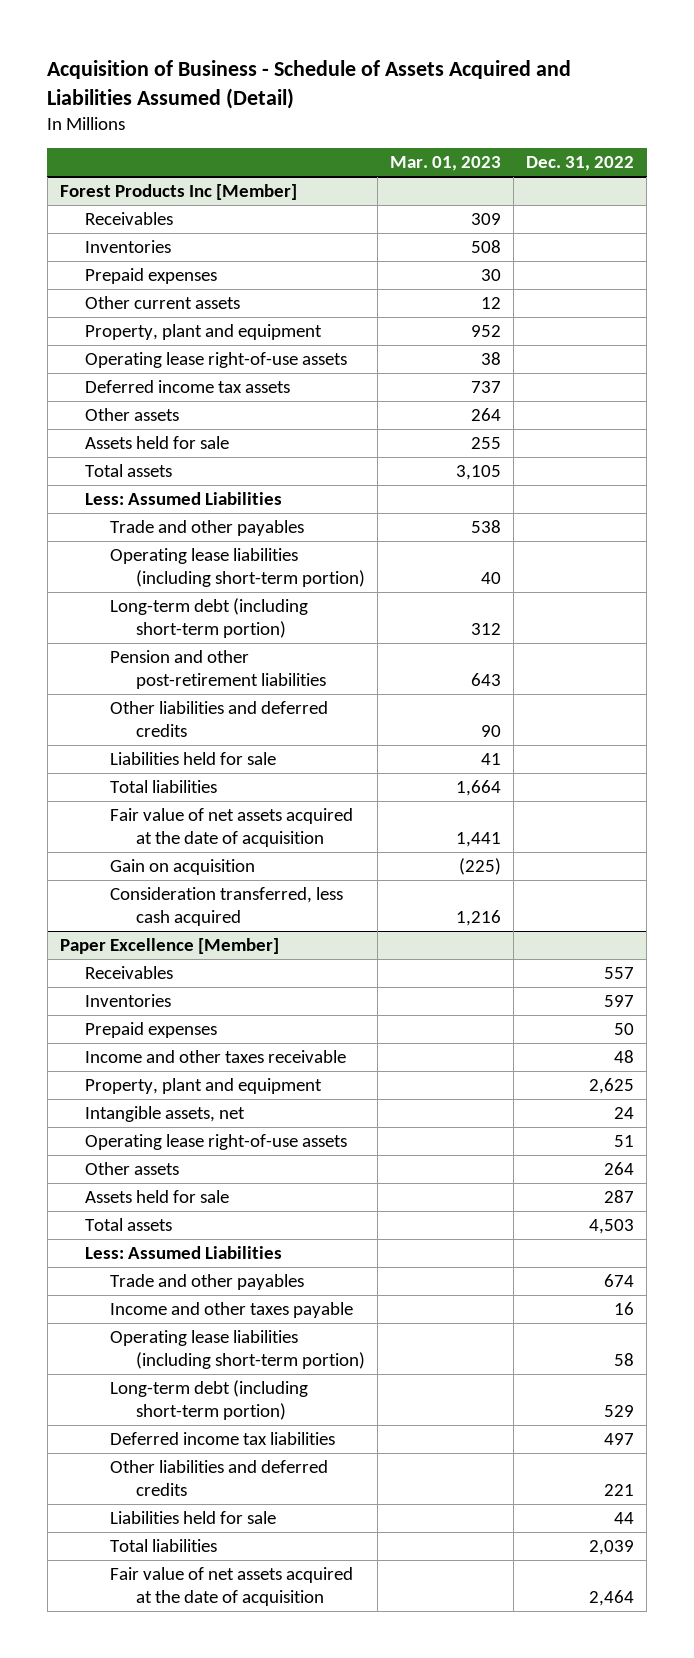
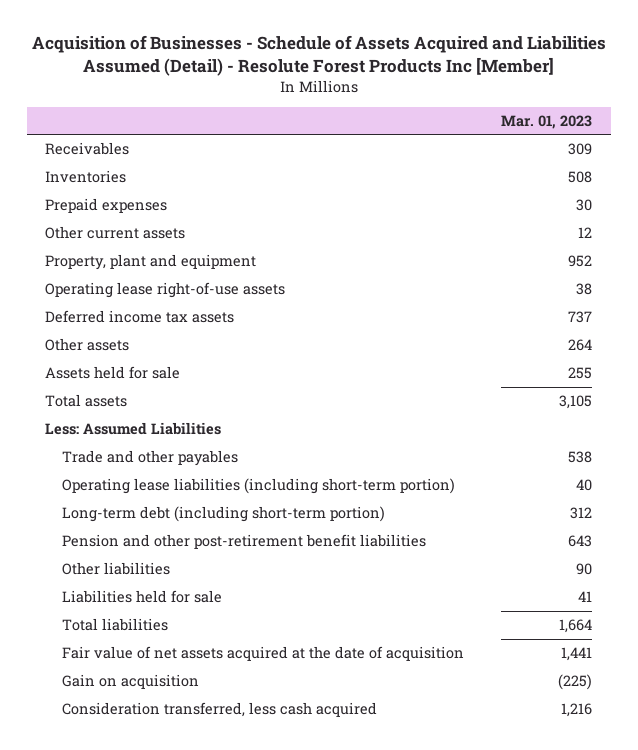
- Acquisition of Business - Schedule of Assets Acquired and Liabilities Assumed (Detail)
+ Acquisition of Businesses - Schedule of Assets Acquired and Liabilities Assumed (Detail) - Resolute Forest Products Inc [Member]
- | Mar. 01, 2023 | Dec. 31, 2022
+ | Mar. 01, 2023
- Forest Products Inc [Member]
- Pension and other post-retirement liabilities | 643 |
- Other liabilities and deferred credits | 90 |
+ Pension and other post-retirement benefit liabilities | 643
+ Other liabilities | 90
- Paper Excellence [Member]
- Receivables | | 557
- Inventories | | 597
- Prepaid expenses | | 50
- Income and other taxes receivable | | 48
- Property, plant and equipment | | 2,625
- Intangible assets, net | | 24
- Operating lease right-of-use assets | | 51
- Other assets | | 264
- Assets held for sale | | 287
- Total assets | | 4,503
- Less: Assumed Liabilities
- Trade and other payables | | 674
- Income and other taxes payable | | 16
- Operating lease liabilities (including short-term portion) | | 58
- Long-term debt (including short-term portion) | | 529
- Deferred income tax liabilities | | 497
- Other liabilities and deferred credits | | 221
- Liabilities held for sale | | 44
- Total liabilities | | 2,039
- Fair value of net assets acquired at the date of acquisition | | 2,464

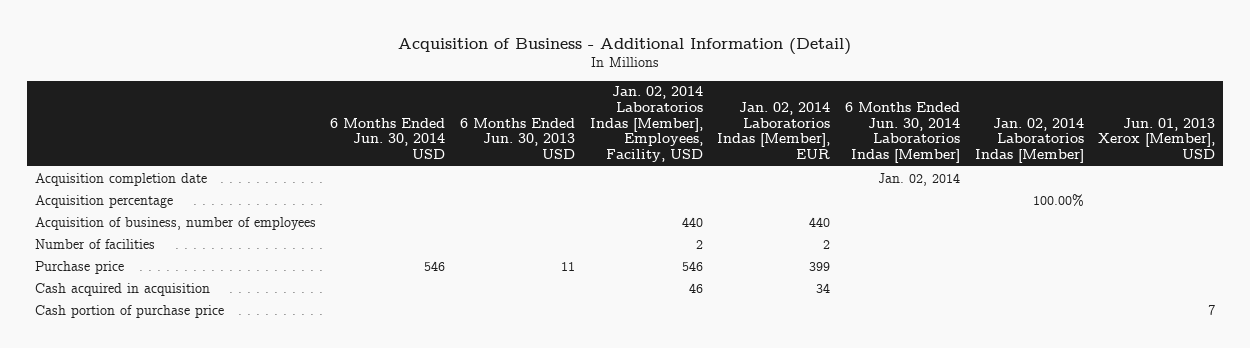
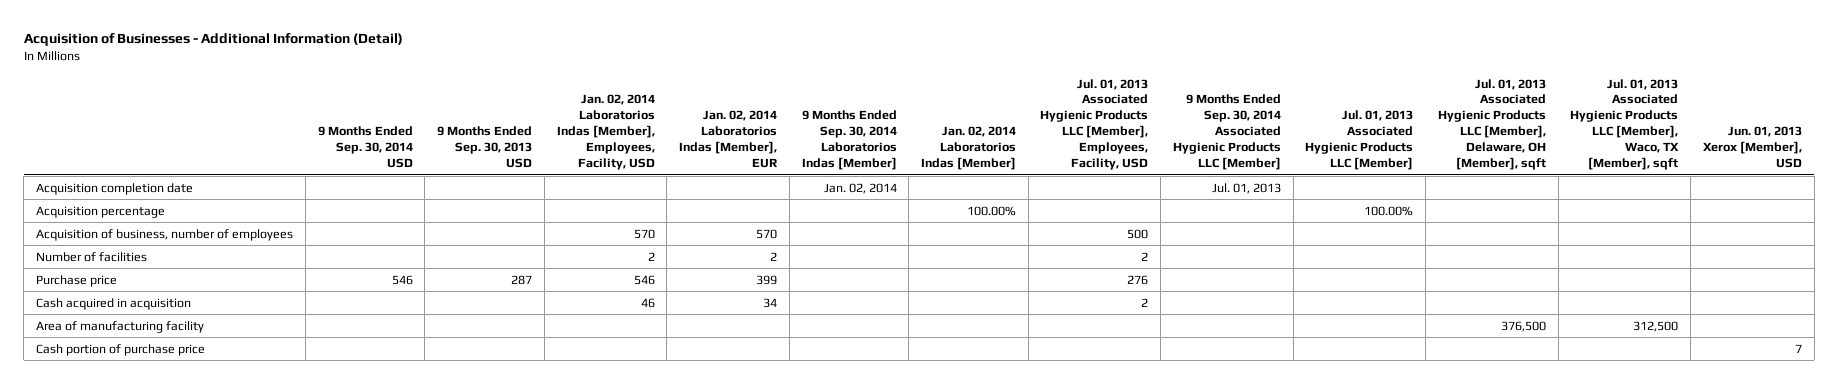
- Acquisition of Business - Additional Information (Detail)
+ Acquisition of Businesses - Additional Information (Detail)
- | 6 Months Ended Jun. 30, 2014 USD | 6 Months Ended Jun. 30, 2013 USD | Jan. 02, 2014 Laboratorios Indas [Member], Employees, Facility, USD | Jan. 02, 2014 Laboratorios Indas [Member], EUR | 6 Months Ended Jun. 30, 2014 Laboratorios Indas [Member] | Jan. 02, 2014 Laboratorios Indas [Member] | Jun. 01, 2013 Xerox [Member], USD
+ | 9 Months Ended Sep. 30, 2014 USD | 9 Months Ended Sep. 30, 2013 USD | Jan. 02, 2014 Laboratorios Indas [Member], Employees, Facility, USD | Jan. 02, 2014 Laboratorios Indas [Member], EUR | 9 Months Ended Sep. 30, 2014 Laboratorios Indas [Member] | Jan. 02, 2014 Laboratorios Indas [Member] | Jul. 01, 2013 Associated Hygienic Products LLC [Member], Employees, Facility, USD | 9 Months Ended Sep. 30, 2014 Associated Hygienic Products LLC [Member] | Jul. 01, 2013 Associated Hygienic Products LLC [Member] | Jul. 01, 2013 Associated Hygienic Products LLC [Member], Delaware, OH [Member], sqft | Jul. 01, 2013 Associated Hygienic Products LLC [Member], Waco, TX [Member], sqft | Jun. 01, 2013 Xerox [Member], USD
- Acquisition of business, number of employees | | | 440 | 440 | | |
+ Acquisition of business, number of employees | | | 570 | 570 | | | 500 | | | | |
+ Area of manufacturing facility | | | | | | | | | | 376,500 | 312,500 |

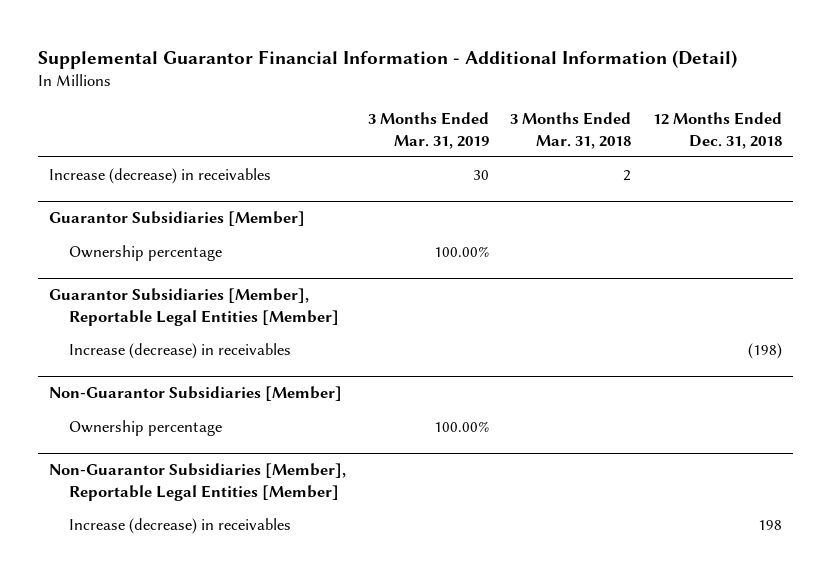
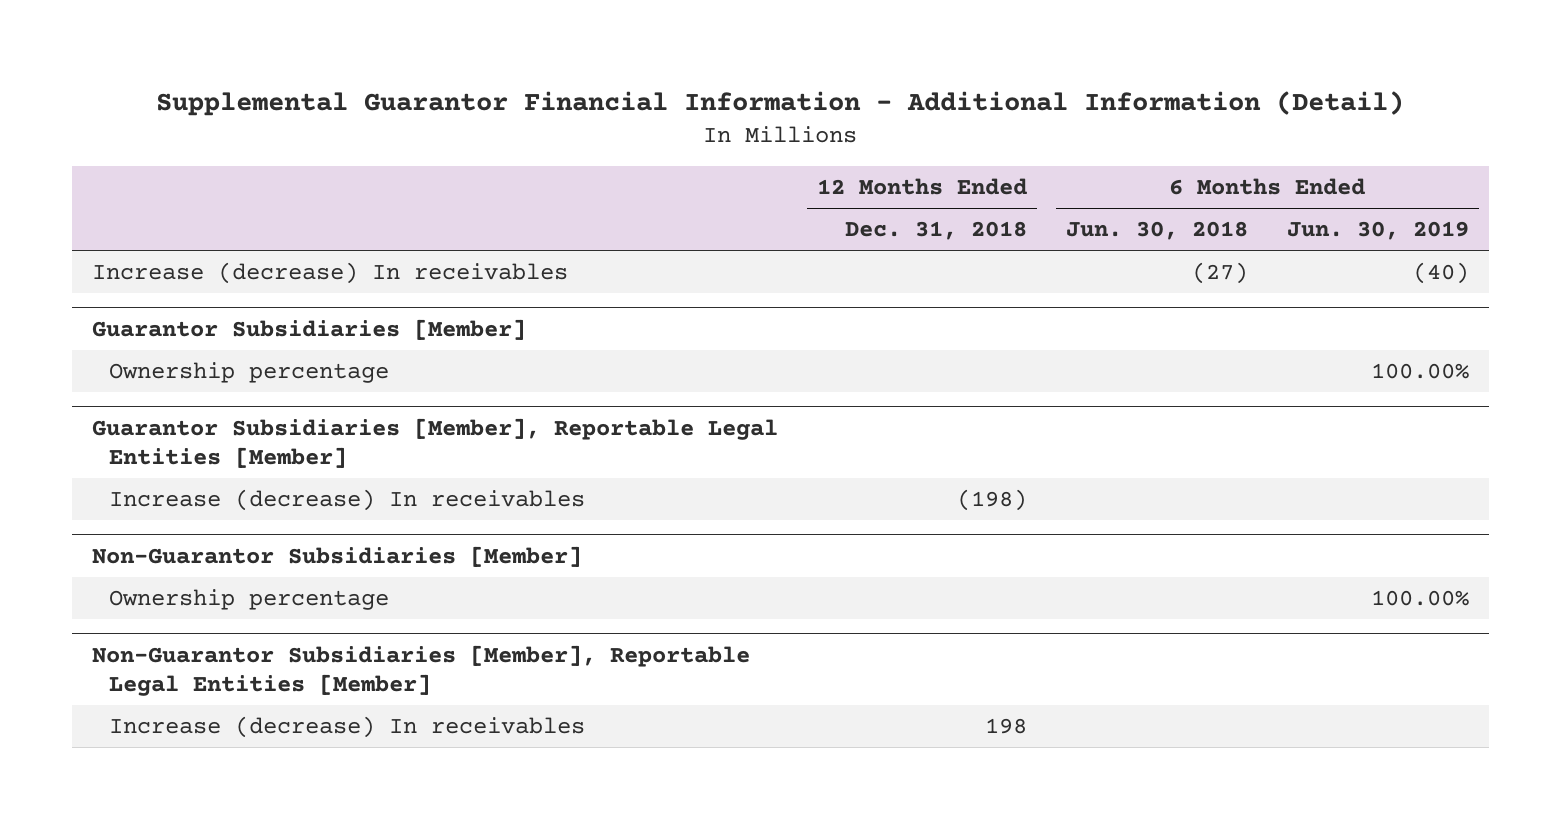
- | 3 Months Ended Mar. 31, 2019 | 3 Months Ended Mar. 31, 2018 | 12 Months Ended Dec. 31, 2018
+ | 12 Months Ended Dec. 31, 2018 | 6 Months Ended Jun. 30, 2018 | 6 Months Ended Jun. 30, 2019
- Increase (decrease) in receivables | 30 | 2 |
+ Increase (decrease) In receivables | | (27) | (40)
@ Guarantor Subsidiaries [Member], Reportable Legal Entities [Member]
- Increase (decrease) in receivables | | | (198)
+ Increase (decrease) In receivables | (198) | |
@ Non-Guarantor Subsidiaries [Member], Reportable Legal Entities [Member]
- Increase (decrease) in receivables | | | 198
+ Increase (decrease) In receivables | 198 | |

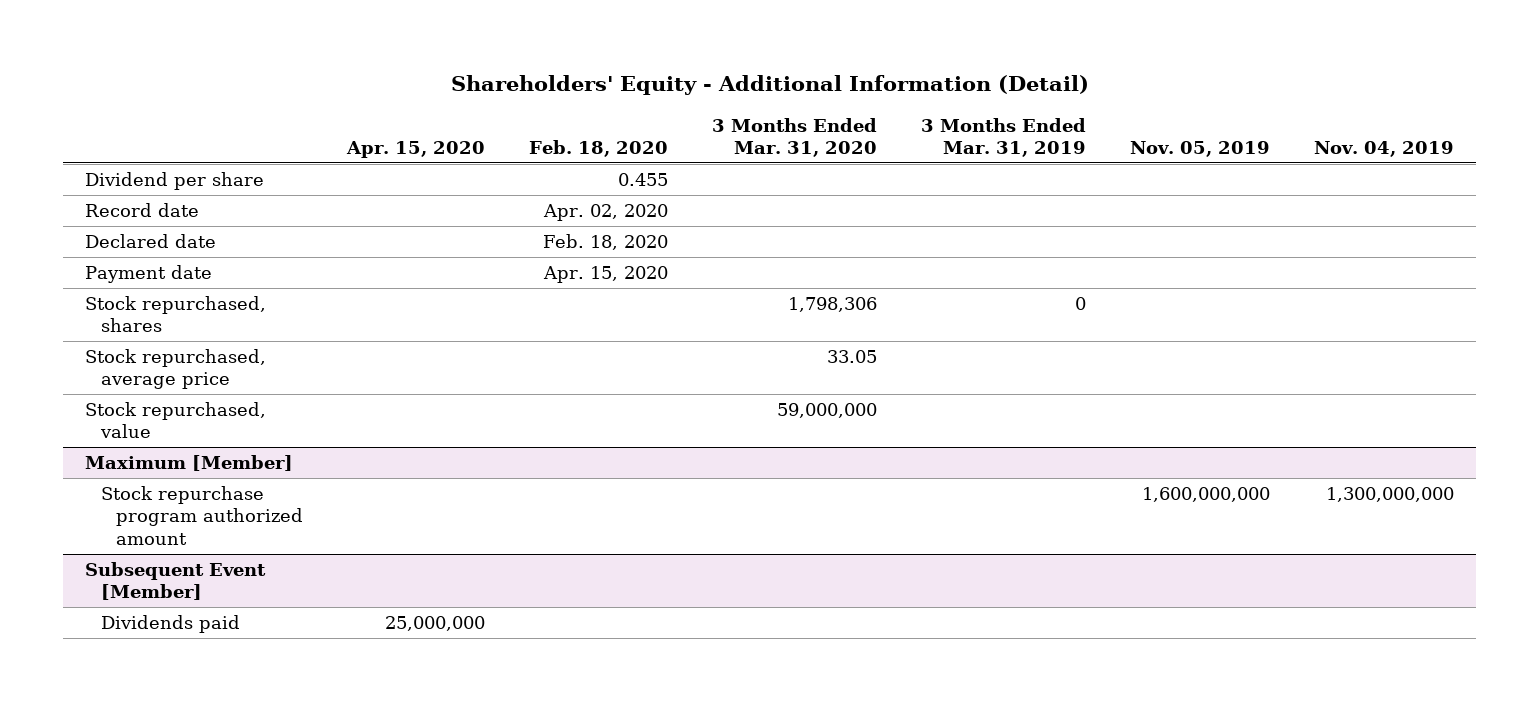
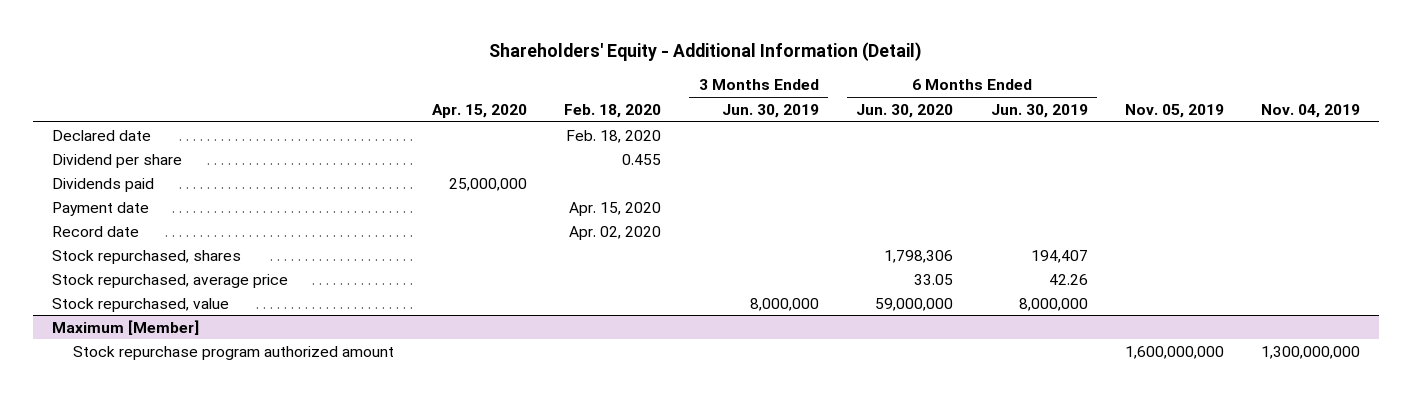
- | Apr. 15, 2020 | Feb. 18, 2020 | 3 Months Ended Mar. 31, 2020 | 3 Months Ended Mar. 31, 2019 | Nov. 05, 2019 | Nov. 04, 2019
+ | Apr. 15, 2020 | Feb. 18, 2020 | 3 Months Ended Jun. 30, 2019 | 6 Months Ended Jun. 30, 2020 | 6 Months Ended Jun. 30, 2019 | Nov. 05, 2019 | Nov. 04, 2019
moved down: Dividend per share | | 0.455 | | | | |
+ Dividends paid | 25,000,000 | | | | | |
moved down: Record date | | Apr. 02, 2020 | | | | |
- Subsequent Event [Member]
- Dividends paid | 25,000,000 | | | | |

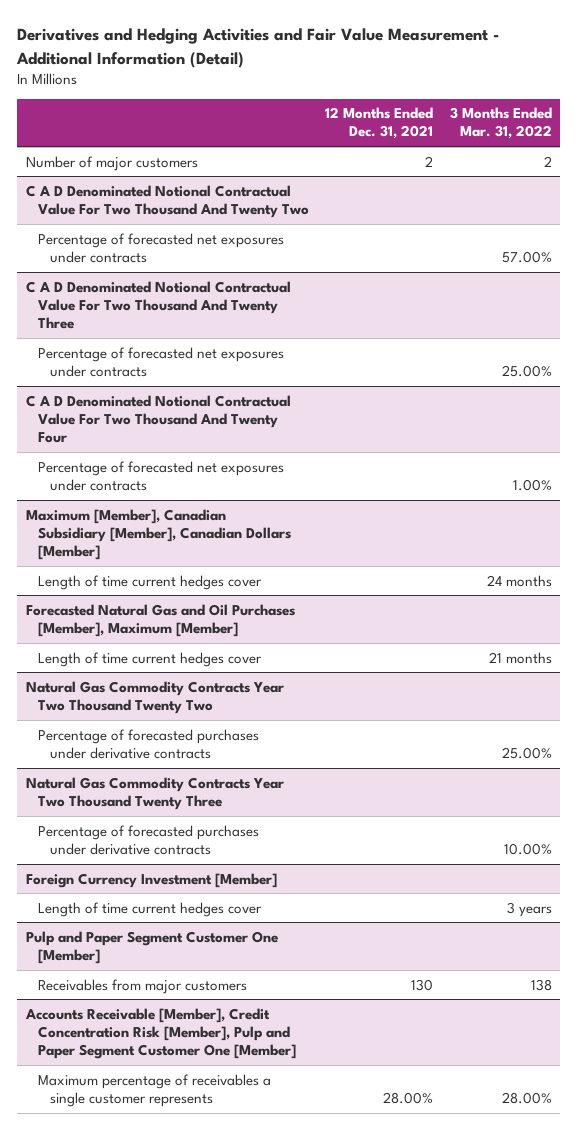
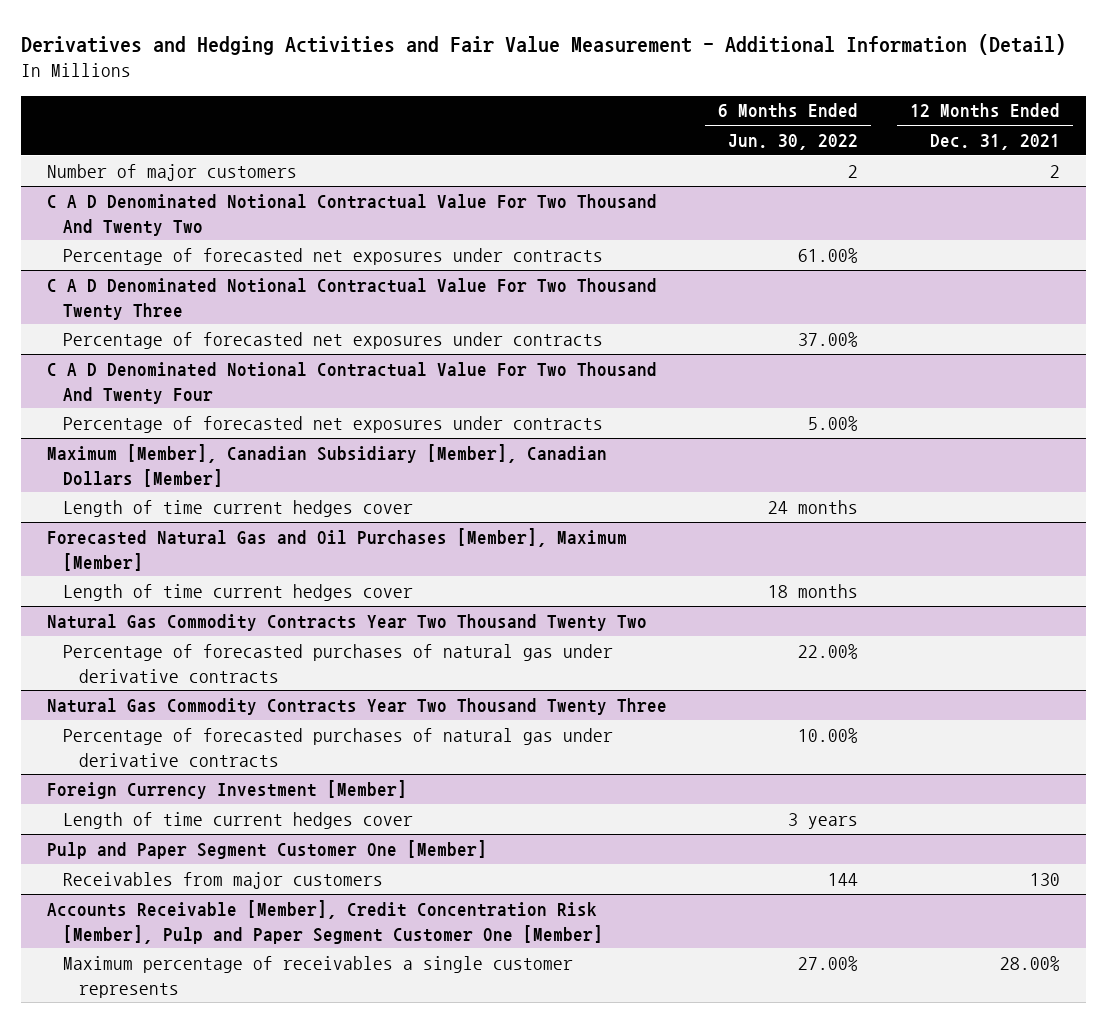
- | 12 Months Ended Dec. 31, 2021 | 3 Months Ended Mar. 31, 2022
+ | 6 Months Ended Jun. 30, 2022 | 12 Months Ended Dec. 31, 2021
- C A D Denominated Notional Contractual Value For Two Thousand And Twenty Three
+ C A D Denominated Notional Contractual Value For Two Thousand Twenty Three
@ Natural Gas Commodity Contracts Year Two Thousand Twenty Two
- Percentage of forecasted purchases under derivative contracts | | 25.00%
+ Percentage of forecasted purchases of natural gas under derivative contracts | 22.00% |
@ Natural Gas Commodity Contracts Year Two Thousand Twenty Three
- Percentage of forecasted purchases under derivative contracts | | 10.00%
+ Percentage of forecasted purchases of natural gas under derivative contracts | 10.00% |

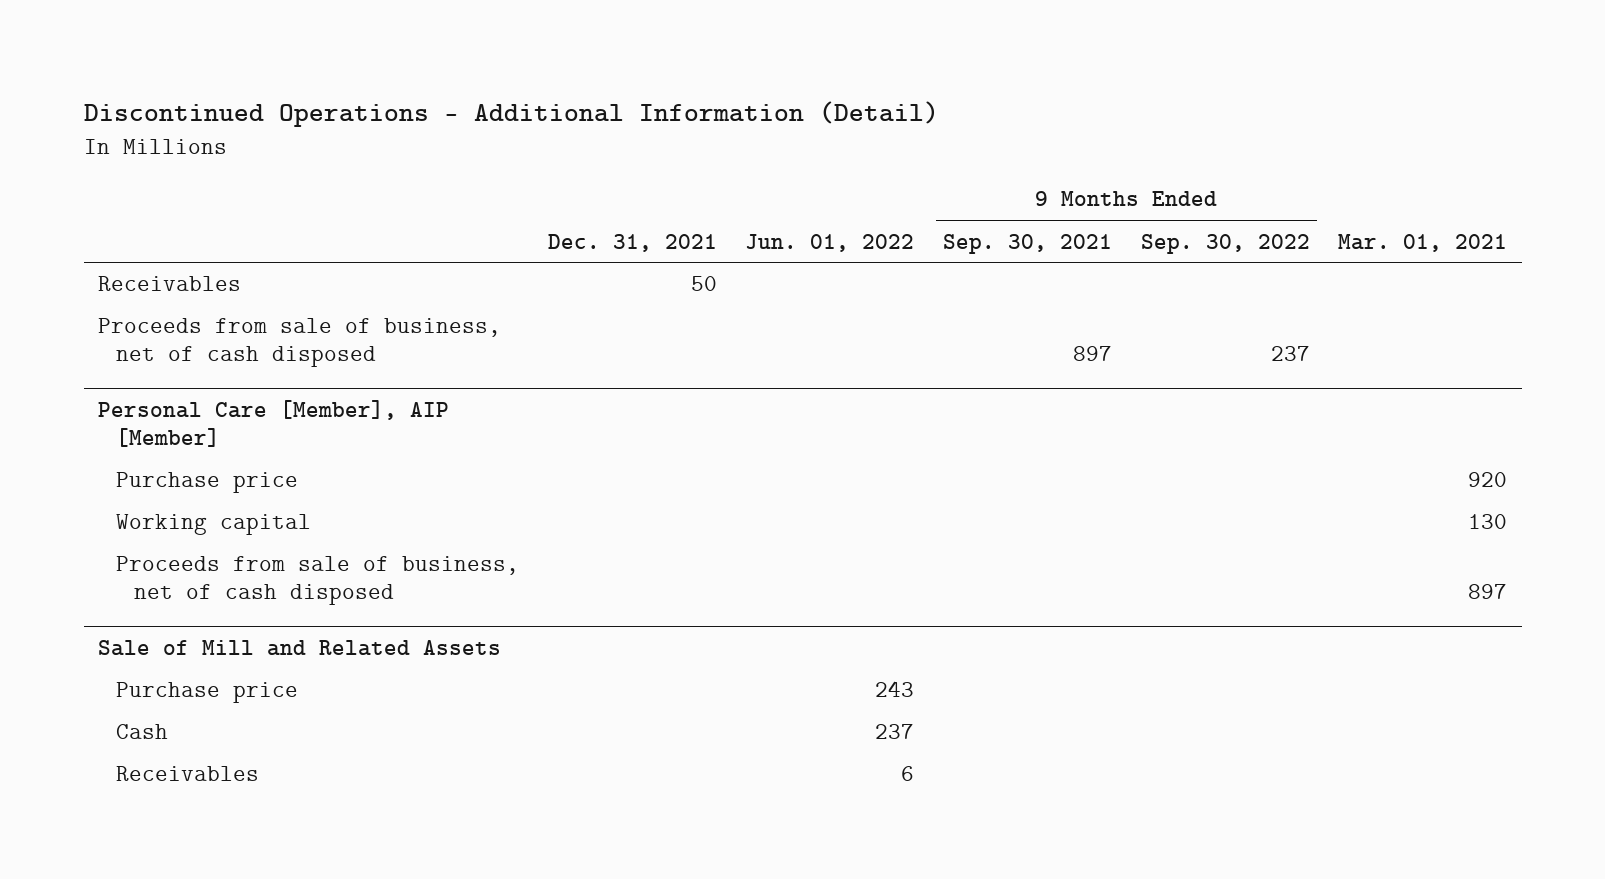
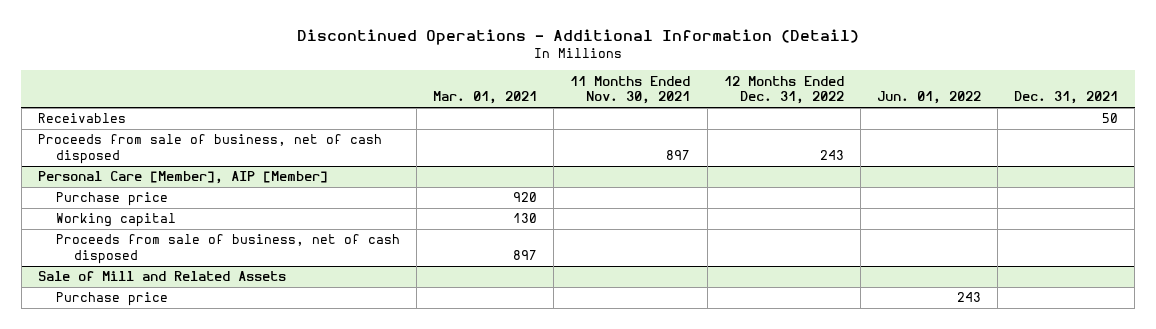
- | Dec. 31, 2021 | Jun. 01, 2022 | 9 Months Ended Sep. 30, 2021 | 9 Months Ended Sep. 30, 2022 | Mar. 01, 2021
+ | Mar. 01, 2021 | 11 Months Ended Nov. 30, 2021 | 12 Months Ended Dec. 31, 2022 | Jun. 01, 2022 | Dec. 31, 2021
@ Sale of Mill and Related Assets
- Cash | | 237 | | |
- Receivables | | 6 | | |

